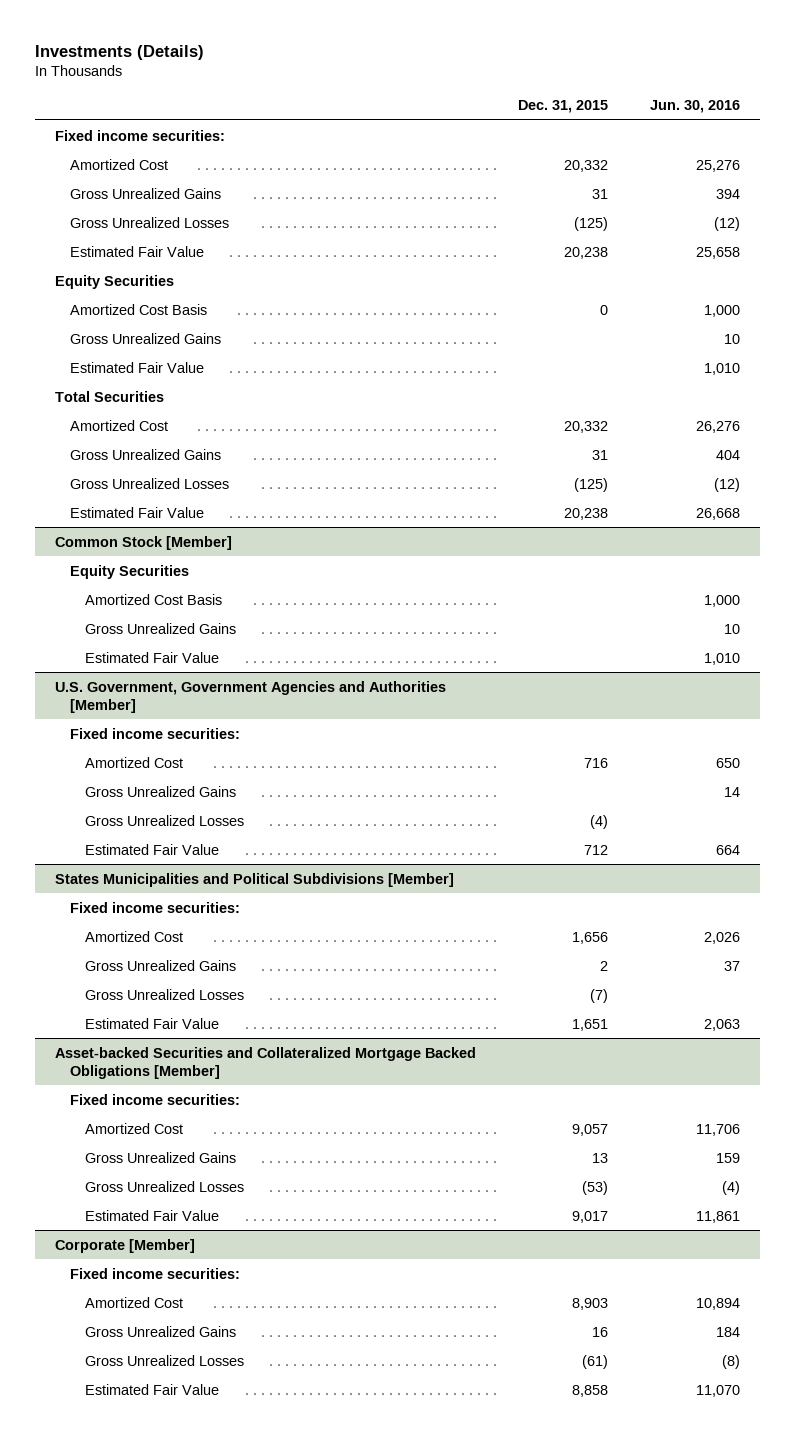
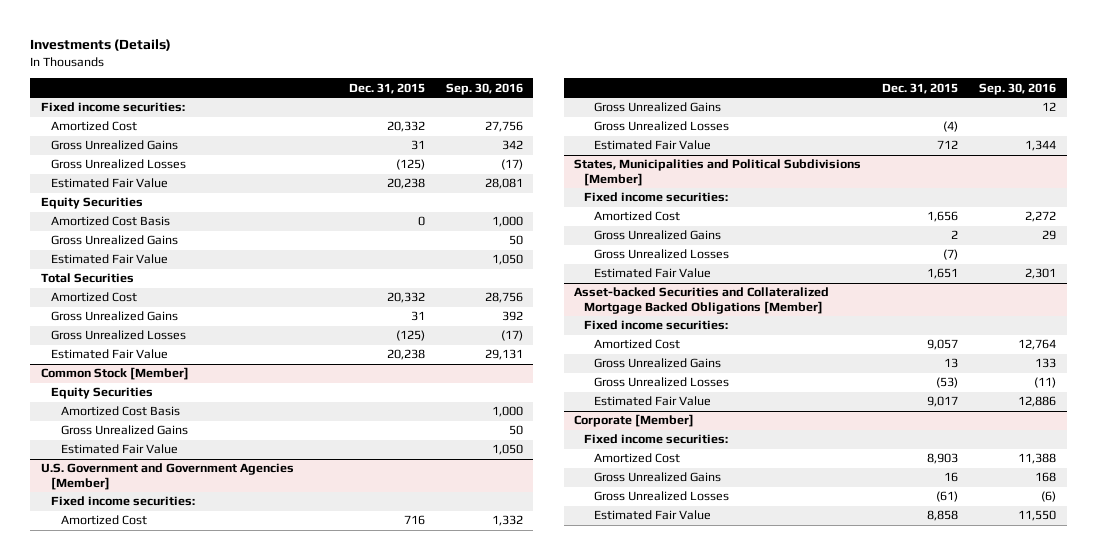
- | Dec. 31, 2015 | Jun. 30, 2016
+ | Dec. 31, 2015 | Sep. 30, 2016
- U.S. Government, Government Agencies and Authorities [Member]
+ U.S. Government and Government Agencies [Member]
- States Municipalities and Political Subdivisions [Member]
+ States, Municipalities and Political Subdivisions [Member]

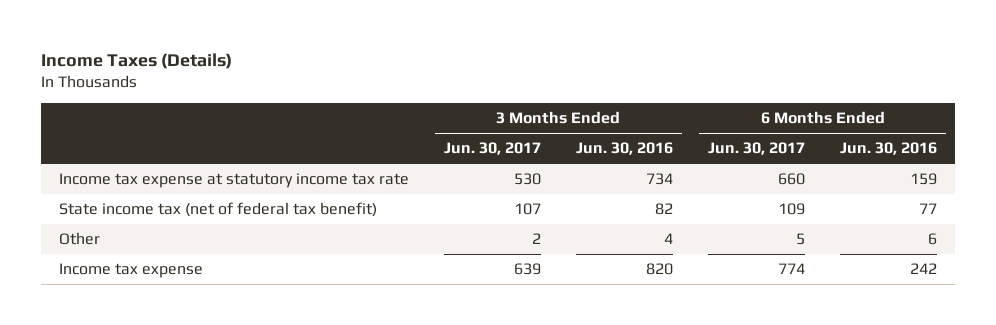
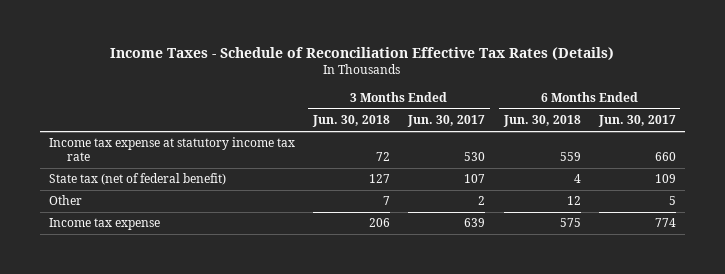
- Income Taxes (Details)
+ Income Taxes - Schedule of Reconciliation Effective Tax Rates (Details)
- | 3 Months Ended Jun. 30, 2017 | 3 Months Ended Jun. 30, 2016 | 6 Months Ended Jun. 30, 2017 | 6 Months Ended Jun. 30, 2016
+ | 3 Months Ended Jun. 30, 2018 | 3 Months Ended Jun. 30, 2017 | 6 Months Ended Jun. 30, 2018 | 6 Months Ended Jun. 30, 2017
- State income tax (net of federal tax benefit) | 107 | 82 | 109 | 77
+ State tax (net of federal benefit) | 127 | 107 | 4 | 109

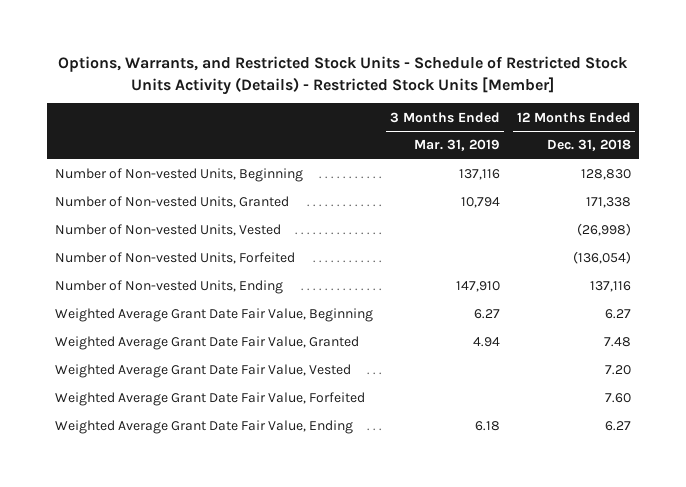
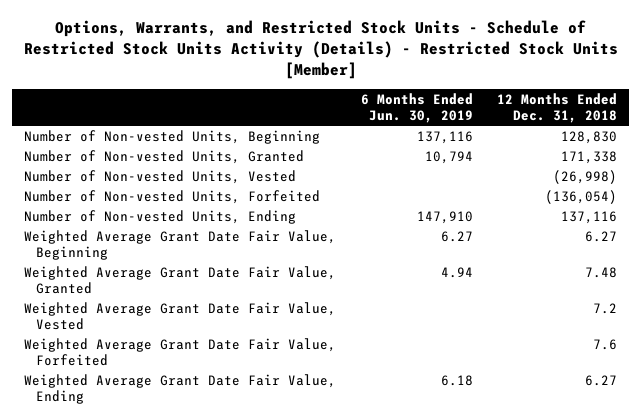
- | 3 Months Ended Mar. 31, 2019 | 12 Months Ended Dec. 31, 2018
+ | 6 Months Ended Jun. 30, 2019 | 12 Months Ended Dec. 31, 2018
- Weighted Average Grant Date Fair Value, Vested | | 7.20
- Weighted Average Grant Date Fair Value, Forfeited | | 7.60
+ Weighted Average Grant Date Fair Value, Vested | | 7.2
+ Weighted Average Grant Date Fair Value, Forfeited | | 7.6

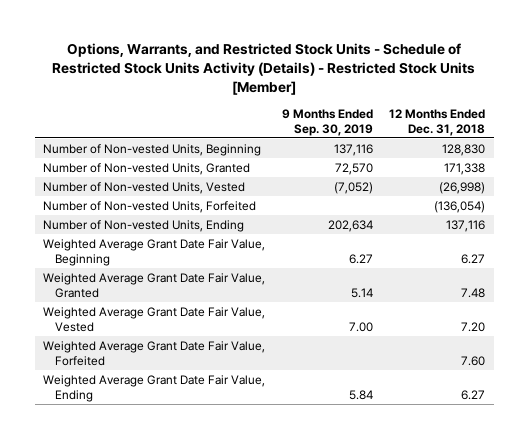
- | 6 Months Ended Jun. 30, 2019 | 12 Months Ended Dec. 31, 2018
+ | 9 Months Ended Sep. 30, 2019 | 12 Months Ended Dec. 31, 2018
- Weighted Average Grant Date Fair Value, Vested | | 7.2
- Weighted Average Grant Date Fair Value, Forfeited | | 7.6
+ Weighted Average Grant Date Fair Value, Vested | 7.00 | 7.20
+ Weighted Average Grant Date Fair Value, Forfeited | | 7.60

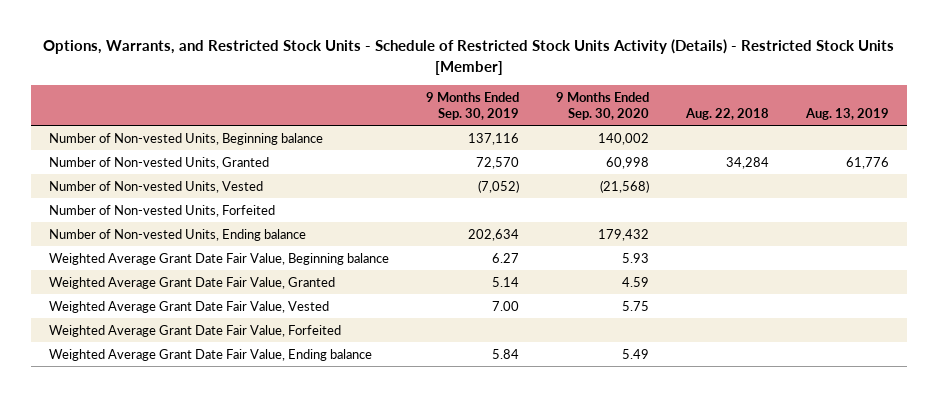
- | 9 Months Ended Sep. 30, 2019 | 12 Months Ended Dec. 31, 2018
+ | 9 Months Ended Sep. 30, 2019 | 9 Months Ended Sep. 30, 2020 | Aug. 22, 2018 | Aug. 13, 2019
- Number of Non-vested Units, Beginning | 137,116 | 128,830
+ Number of Non-vested Units, Beginning balance | 137,116 | 140,002 | |
- Number of Non-vested Units, Ending | 202,634 | 137,116
- Weighted Average Grant Date Fair Value, Beginning | 6.27 | 6.27
+ Number of Non-vested Units, Ending balance | 202,634 | 179,432 | |
+ Weighted Average Grant Date Fair Value, Beginning balance | 6.27 | 5.93 | |
- Weighted Average Grant Date Fair Value, Ending | 5.84 | 6.27
+ Weighted Average Grant Date Fair Value, Ending balance | 5.84 | 5.49 | |

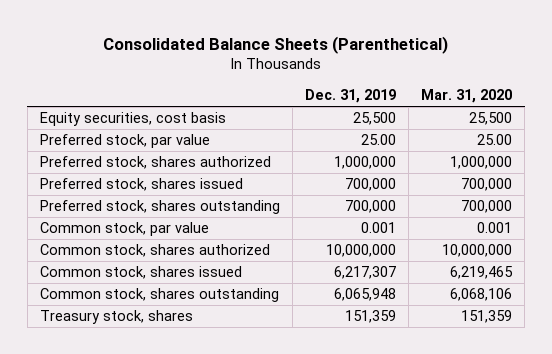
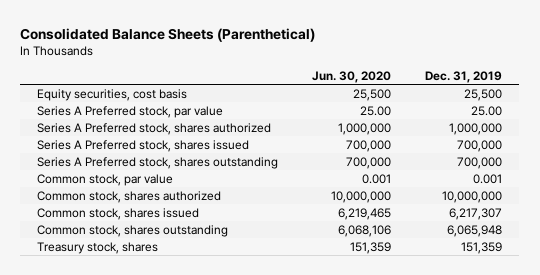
- | Dec. 31, 2019 | Mar. 31, 2020
+ | Jun. 30, 2020 | Dec. 31, 2019
- Preferred stock, par value | 25.00 | 25.00
- Preferred stock, shares authorized | 1,000,000 | 1,000,000
- Preferred stock, shares issued | 700,000 | 700,000
- Preferred stock, shares outstanding | 700,000 | 700,000
+ Series A Preferred stock, par value | 25.00 | 25.00
+ Series A Preferred stock, shares authorized | 1,000,000 | 1,000,000
+ Series A Preferred stock, shares issued | 700,000 | 700,000
+ Series A Preferred stock, shares outstanding | 700,000 | 700,000

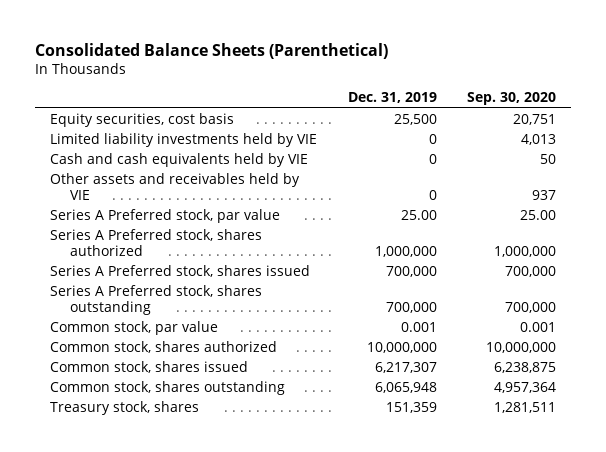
- | Jun. 30, 2020 | Dec. 31, 2019
+ | Dec. 31, 2019 | Sep. 30, 2020
+ Limited liability investments held by VIE | 0 | 4,013
+ Cash and cash equivalents held by VIE | 0 | 50
+ Other assets and receivables held by VIE | 0 | 937

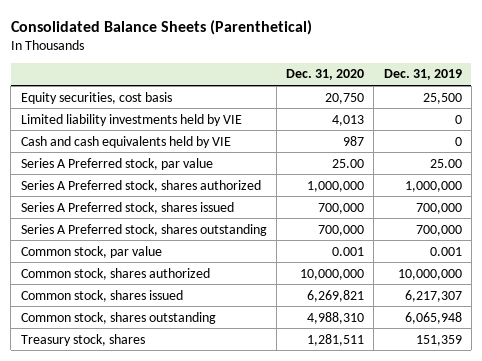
- | Dec. 31, 2019 | Sep. 30, 2020
+ | Dec. 31, 2020 | Dec. 31, 2019
- Other assets and receivables held by VIE | 0 | 937

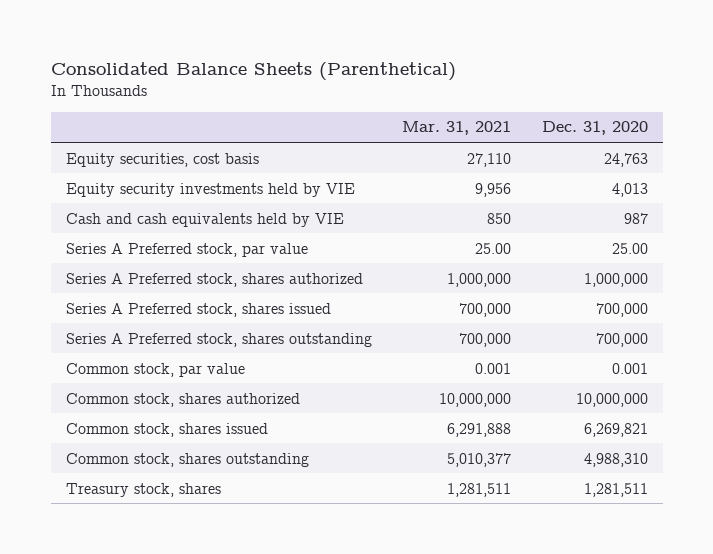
- | Dec. 31, 2020 | Dec. 31, 2019
+ | Mar. 31, 2021 | Dec. 31, 2020
- Equity securities, cost basis | 20,750 | 25,500
- Limited liability investments held by VIE | 4,013 | 0
+ Equity securities, cost basis | 27,110 | 24,763
+ Equity security investments held by VIE | 9,956 | 4,013

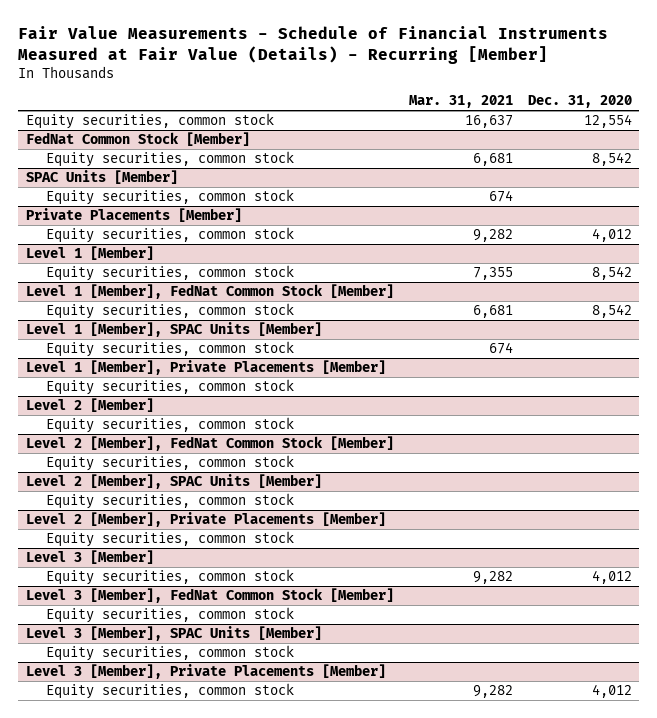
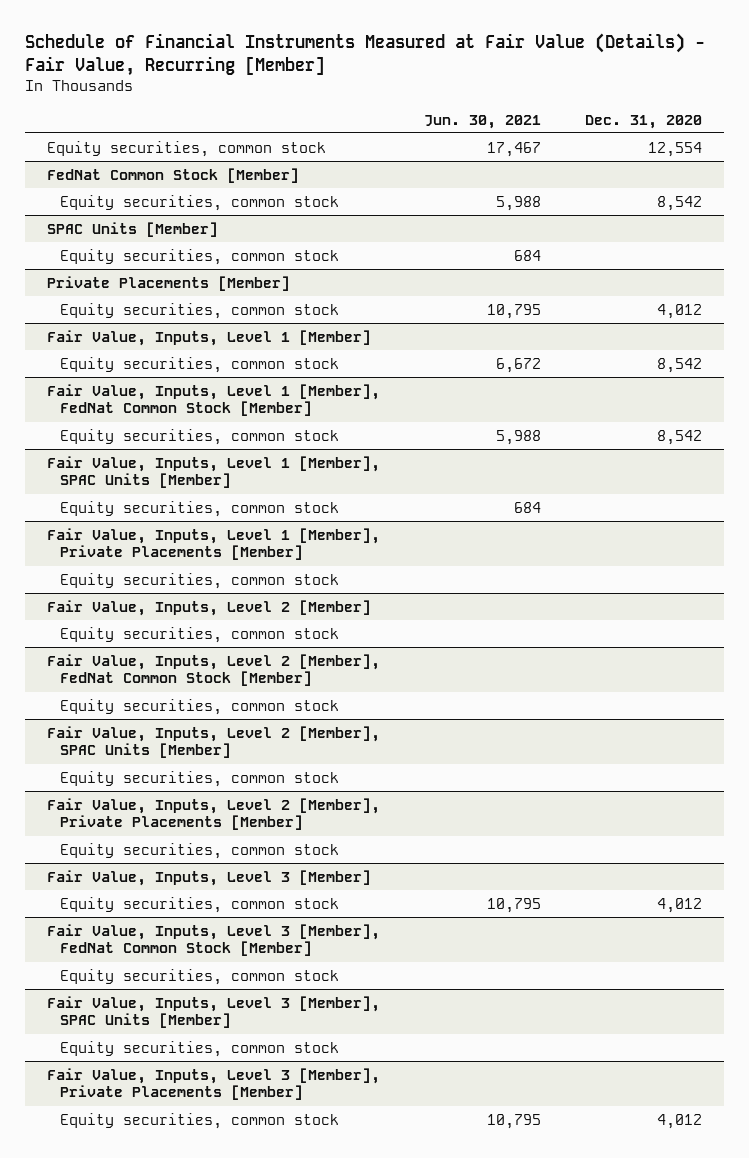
- Fair Value Measurements - Schedule of Financial Instruments Measured at Fair Value (Details) - Recurring [Member]
+ Schedule of Financial Instruments Measured at Fair Value (Details) - Fair Value, Recurring [Member]
- | Mar. 31, 2021 | Dec. 31, 2020
+ | Jun. 30, 2021 | Dec. 31, 2020
- Level 1 [Member]
+ Fair Value, Inputs, Level 1 [Member]
- Level 1 [Member], FedNat Common Stock [Member]
+ Fair Value, Inputs, Level 1 [Member], FedNat Common Stock [Member]
- Level 1 [Member], SPAC Units [Member]
+ Fair Value, Inputs, Level 1 [Member], SPAC Units [Member]
- Level 1 [Member], Private Placements [Member]
+ Fair Value, Inputs, Level 1 [Member], Private Placements [Member]
- Level 2 [Member]
+ Fair Value, Inputs, Level 2 [Member]
- Level 2 [Member], FedNat Common Stock [Member]
+ Fair Value, Inputs, Level 2 [Member], FedNat Common Stock [Member]
- Level 2 [Member], SPAC Units [Member]
+ Fair Value, Inputs, Level 2 [Member], SPAC Units [Member]
- Level 2 [Member], Private Placements [Member]
+ Fair Value, Inputs, Level 2 [Member], Private Placements [Member]
- Level 3 [Member]
+ Fair Value, Inputs, Level 3 [Member]
- Level 3 [Member], FedNat Common Stock [Member]
+ Fair Value, Inputs, Level 3 [Member], FedNat Common Stock [Member]
- Level 3 [Member], SPAC Units [Member]
+ Fair Value, Inputs, Level 3 [Member], SPAC Units [Member]
- Level 3 [Member], Private Placements [Member]
+ Fair Value, Inputs, Level 3 [Member], Private Placements [Member]

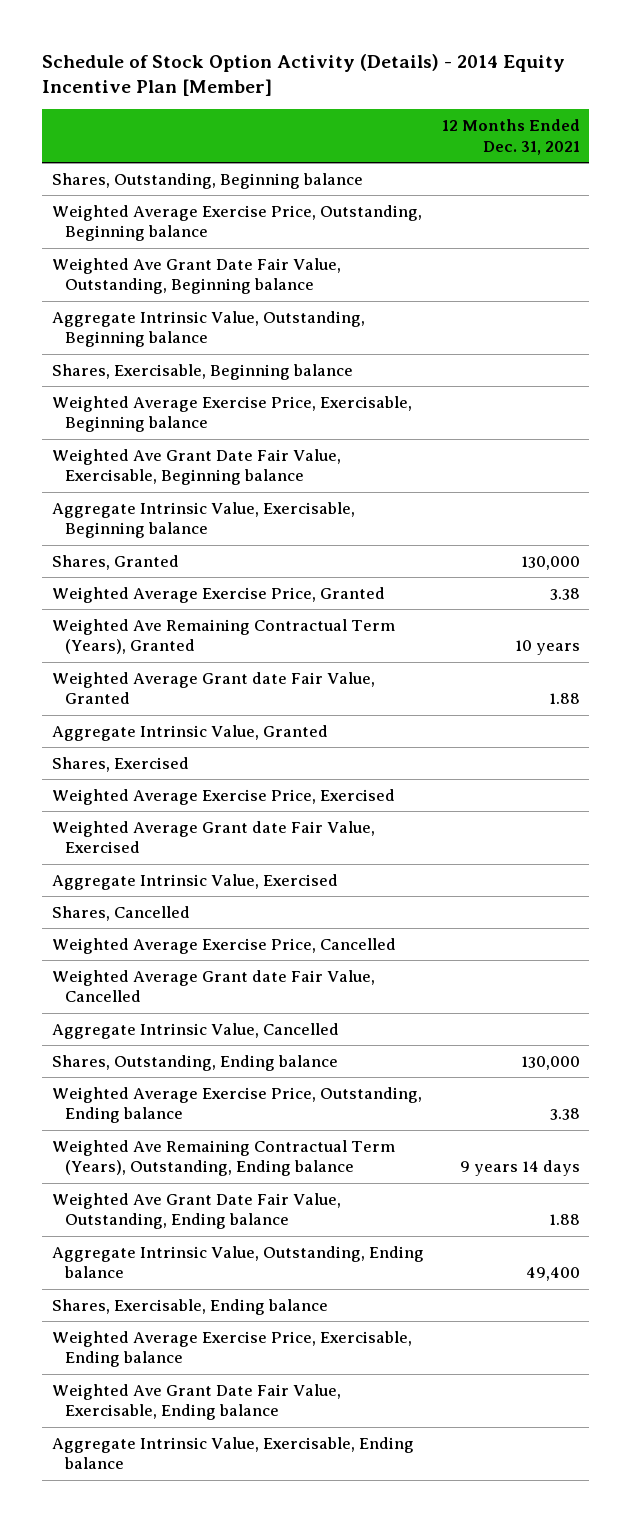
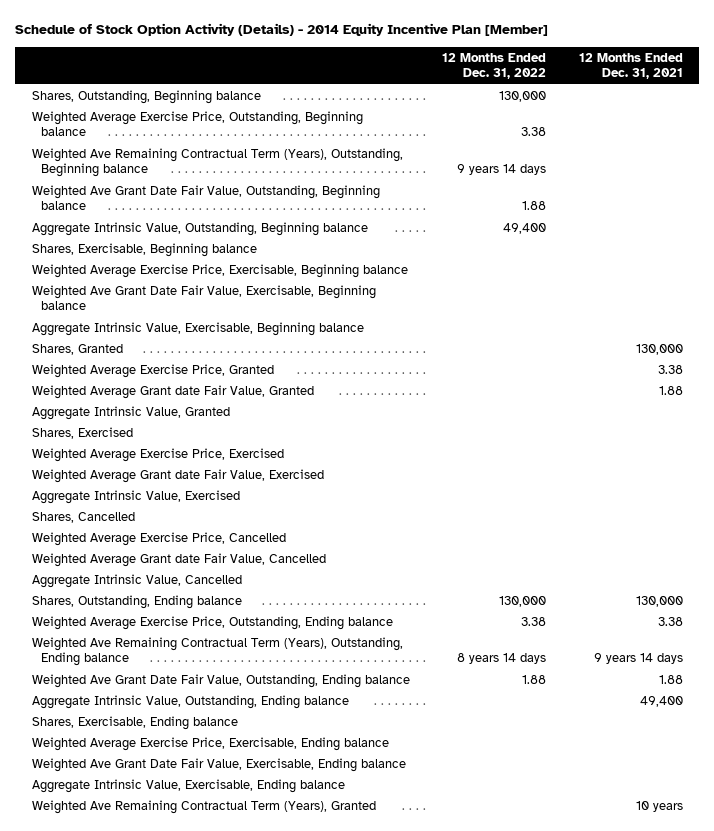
- | 12 Months Ended Dec. 31, 2021
+ | 12 Months Ended Dec. 31, 2022 | 12 Months Ended Dec. 31, 2021
+ Weighted Ave Remaining Contractual Term (Years), Outstanding, Beginning balance | 9 years 14 days |
moved down: Weighted Ave Remaining Contractual Term (Years), Granted | | 10 years

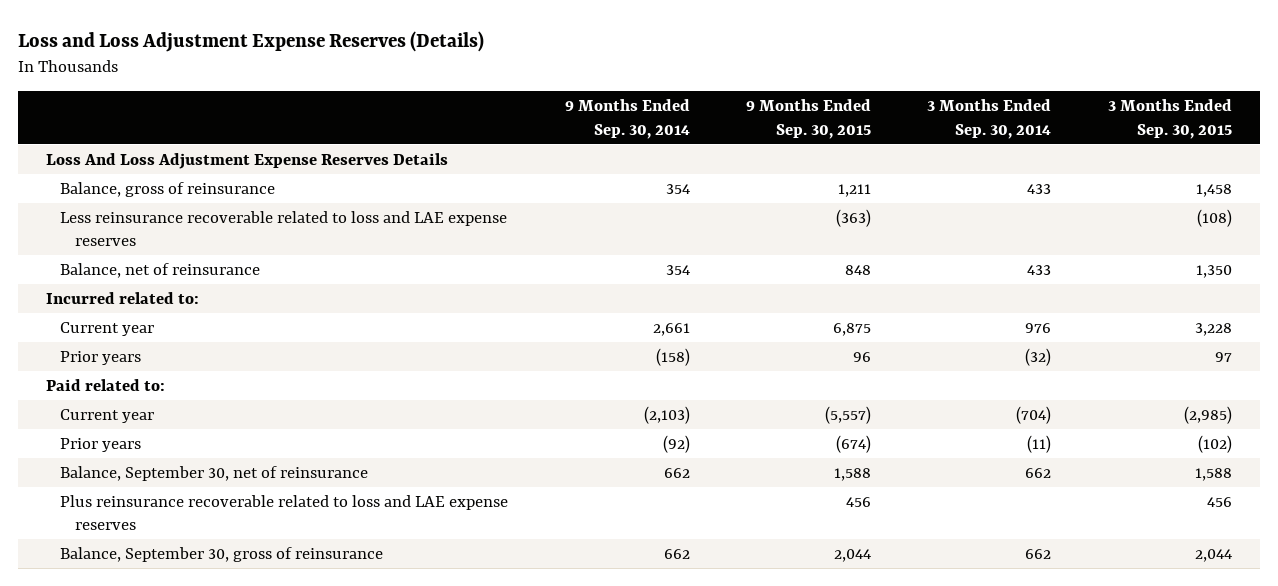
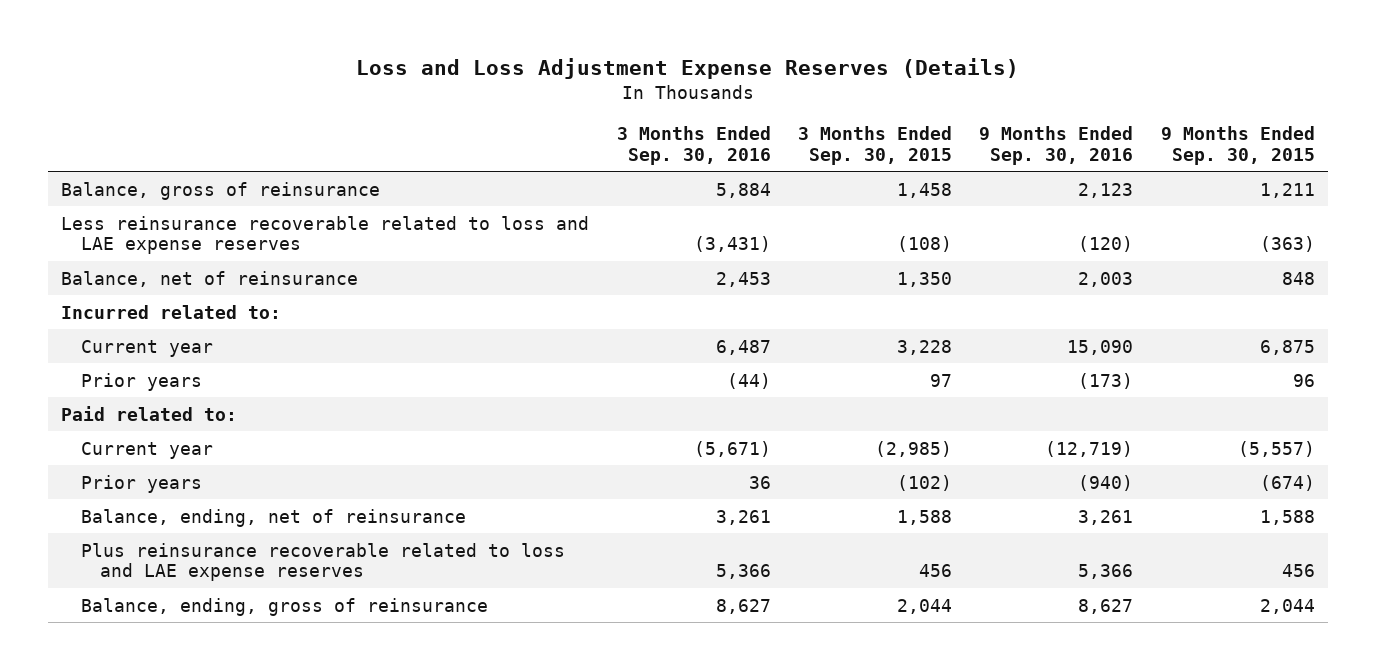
- | 9 Months Ended Sep. 30, 2014 | 9 Months Ended Sep. 30, 2015 | 3 Months Ended Sep. 30, 2014 | 3 Months Ended Sep. 30, 2015
+ | 3 Months Ended Sep. 30, 2016 | 3 Months Ended Sep. 30, 2015 | 9 Months Ended Sep. 30, 2016 | 9 Months Ended Sep. 30, 2015
- Loss And Loss Adjustment Expense Reserves Details
- Balance, September 30, net of reinsurance | 662 | 1,588 | 662 | 1,588
+ Balance, ending, net of reinsurance | 3,261 | 1,588 | 3,261 | 1,588
- Balance, September 30, gross of reinsurance | 662 | 2,044 | 662 | 2,044
+ Balance, ending, gross of reinsurance | 8,627 | 2,044 | 8,627 | 2,044

